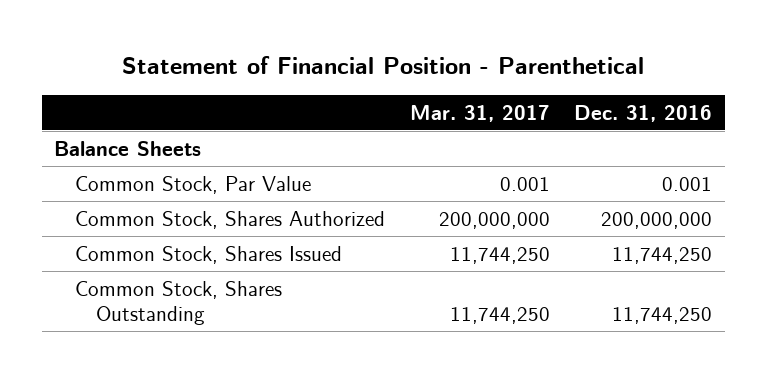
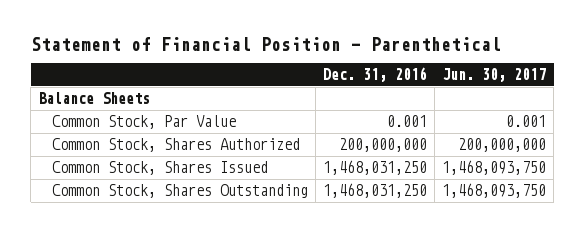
- | Mar. 31, 2017 | Dec. 31, 2016
+ | Dec. 31, 2016 | Jun. 30, 2017
- Common Stock, Shares Issued | 11,744,250 | 11,744,250
- Common Stock, Shares Outstanding | 11,744,250 | 11,744,250
+ Common Stock, Shares Issued | 1,468,031,250 | 1,468,093,750
+ Common Stock, Shares Outstanding | 1,468,031,250 | 1,468,093,750

